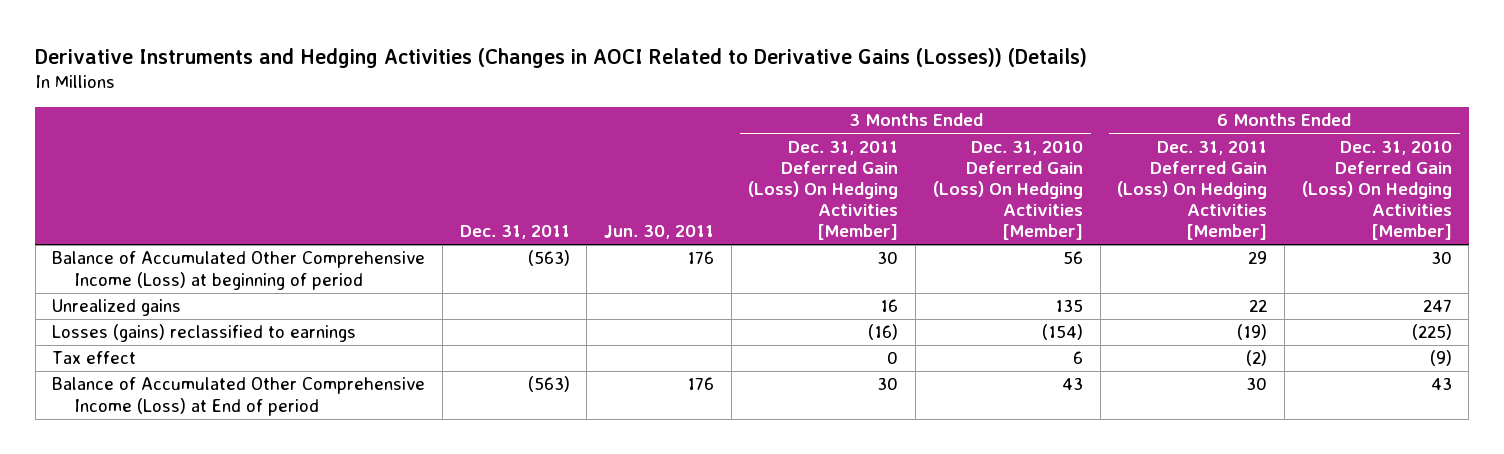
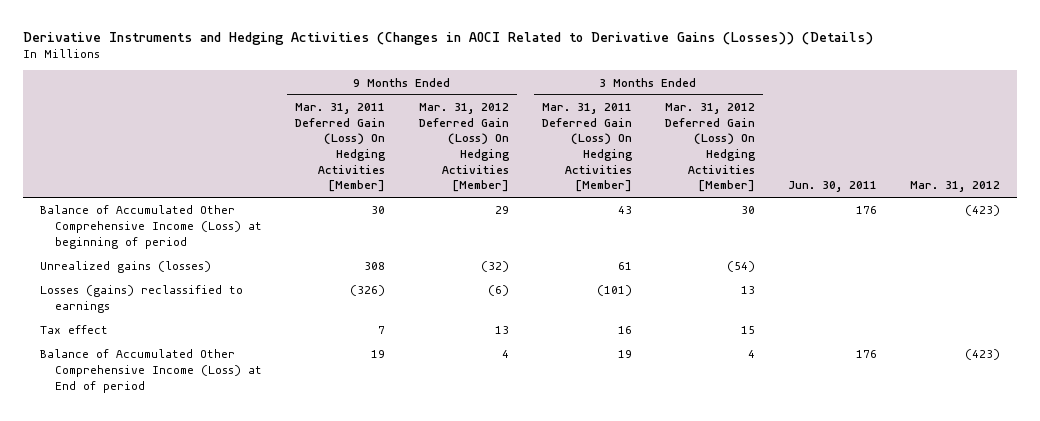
- | Dec. 31, 2011 | Jun. 30, 2011 | 3 Months Ended Dec. 31, 2011 Deferred Gain (Loss) On Hedging Activities [Member] | 3 Months Ended Dec. 31, 2010 Deferred Gain (Loss) On Hedging Activities [Member] | 6 Months Ended Dec. 31, 2011 Deferred Gain (Loss) On Hedging Activities [Member] | 6 Months Ended Dec. 31, 2010 Deferred Gain (Loss) On Hedging Activities [Member]
+ | 9 Months Ended Mar. 31, 2011 Deferred Gain (Loss) On Hedging Activities [Member] | 9 Months Ended Mar. 31, 2012 Deferred Gain (Loss) On Hedging Activities [Member] | 3 Months Ended Mar. 31, 2011 Deferred Gain (Loss) On Hedging Activities [Member] | 3 Months Ended Mar. 31, 2012 Deferred Gain (Loss) On Hedging Activities [Member] | Jun. 30, 2011 | Mar. 31, 2012
- Unrealized gains | | | 16 | 135 | 22 | 247
+ Unrealized gains (losses) | 308 | (32) | 61 | (54) | |

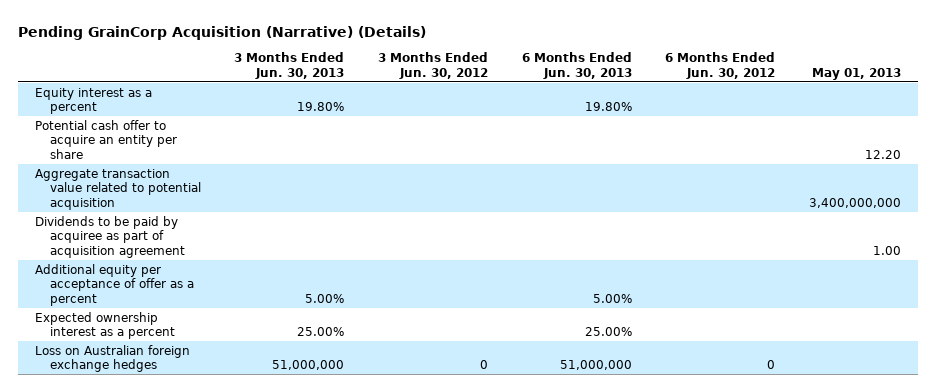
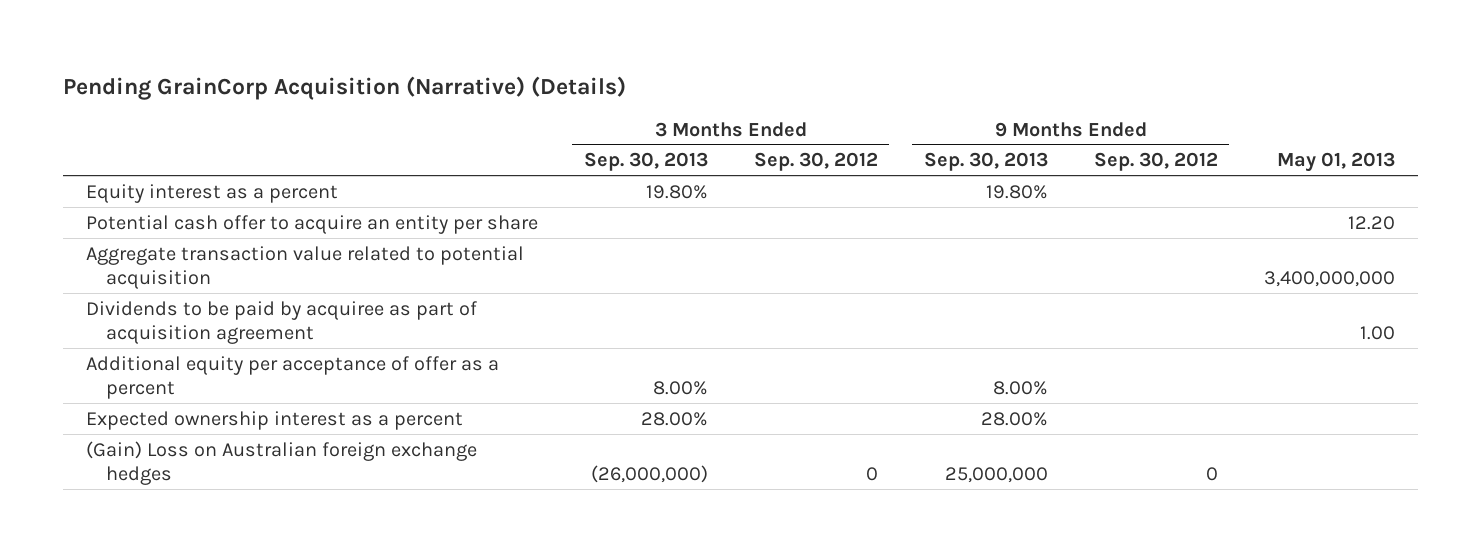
- | 3 Months Ended Jun. 30, 2013 | 3 Months Ended Jun. 30, 2012 | 6 Months Ended Jun. 30, 2013 | 6 Months Ended Jun. 30, 2012 | May 01, 2013
+ | 3 Months Ended Sep. 30, 2013 | 3 Months Ended Sep. 30, 2012 | 9 Months Ended Sep. 30, 2013 | 9 Months Ended Sep. 30, 2012 | May 01, 2013
- Loss on Australian foreign exchange hedges | 51,000,000 | 0 | 51,000,000 | 0 |
+ (Gain) Loss on Australian foreign exchange hedges | (26,000,000) | 0 | 25,000,000 | 0 |

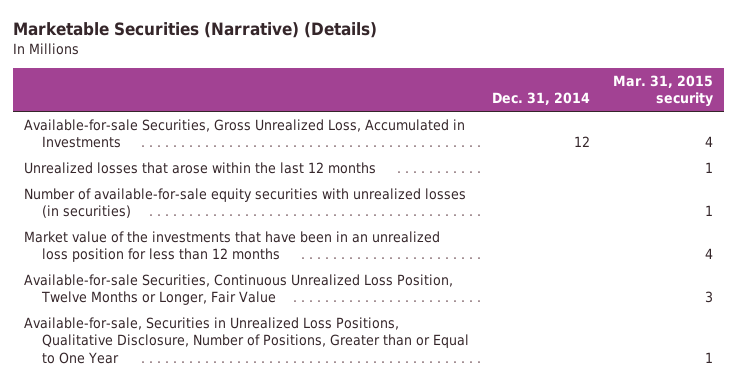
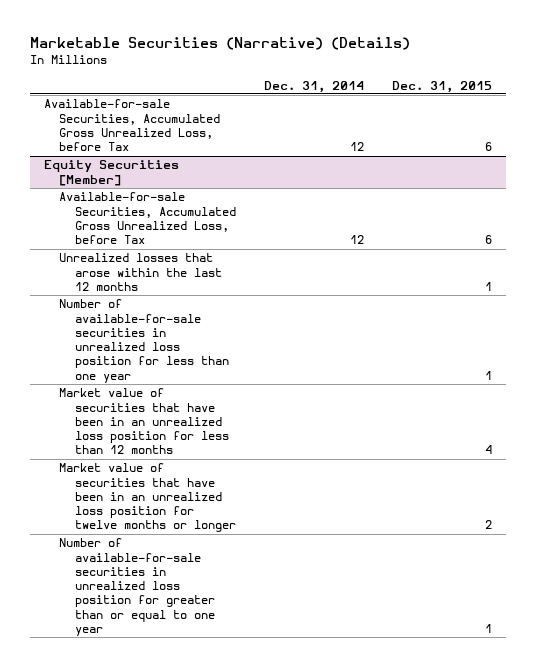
- | Dec. 31, 2014 | Mar. 31, 2015 security
+ | Dec. 31, 2014 | Dec. 31, 2015
- Available-for-sale Securities, Gross Unrealized Loss, Accumulated in Investments | 12 | 4
- Unrealized losses that arose within the last 12 months | | 1
- Number of available-for-sale equity securities with unrealized losses (in securities) | | 1
- Market value of the investments that have been in an unrealized loss position for less than 12 months | | 4
- Available-for-sale Securities, Continuous Unrealized Loss Position, Twelve Months or Longer, Fair Value | | 3
- Available-for-sale, Securities in Unrealized Loss Positions, Qualitative Disclosure, Number of Positions, Greater than or Equal to One Year | | 1
+ Available-for-sale Securities, Accumulated Gross Unrealized Loss, before Tax | 12 | 6
+ Equity Securities [Member]
+ Available-for-sale Securities, Accumulated Gross Unrealized Loss, before Tax | 12 | 6
+ Unrealized losses that arose within the last 12 months | | 1
+ Number of available-for-sale securities in unrealized loss position for less than one year | | 1
+ Market value of securities that have been in an unrealized loss position for less than 12 months | | 4
+ Market value of securities that have been in an unrealized loss position for twelve months or longer | | 2
+ Number of available-for-sale securities in unrealized loss position for greater than or equal to one year | | 1

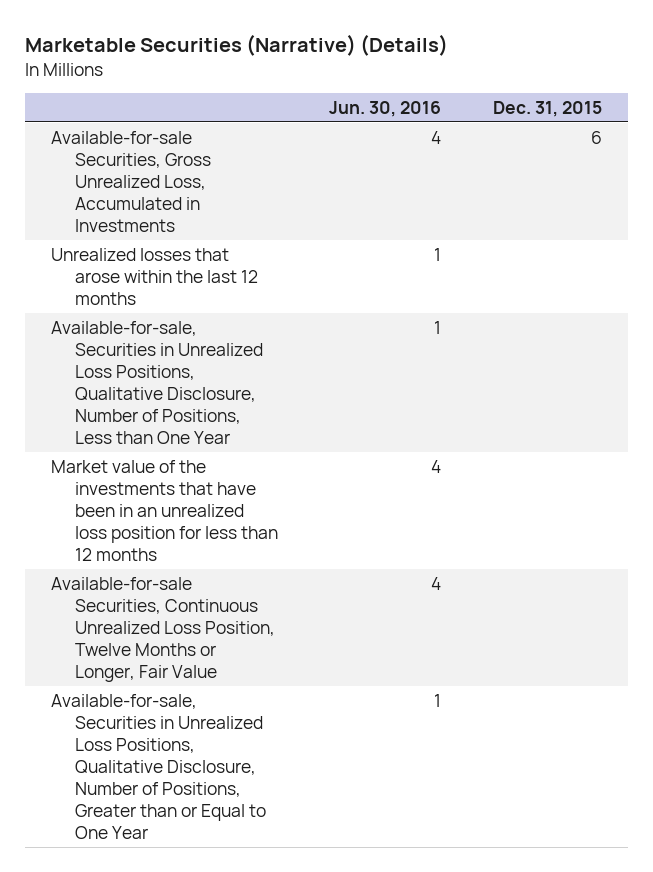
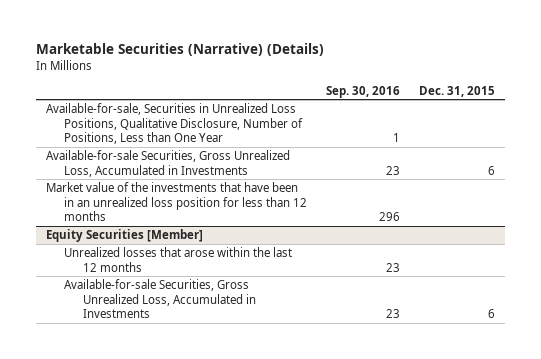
- | Jun. 30, 2016 | Dec. 31, 2015
+ | Sep. 30, 2016 | Dec. 31, 2015
- Unrealized losses that arose within the last 12 months | 1 |
moved down: Available-for-sale Securities, Gross Unrealized Loss, Accumulated in Investments | 23 | 6
- Available-for-sale Securities, Continuous Unrealized Loss Position, Twelve Months or Longer, Fair Value | 4 |
- Available-for-sale, Securities in Unrealized Loss Positions, Qualitative Disclosure, Number of Positions, Greater than or Equal to One Year | 1 |
+ Equity Securities [Member]
+ Unrealized losses that arose within the last 12 months | 23 |
+ Available-for-sale Securities, Gross Unrealized Loss, Accumulated in Investments | 23 | 6

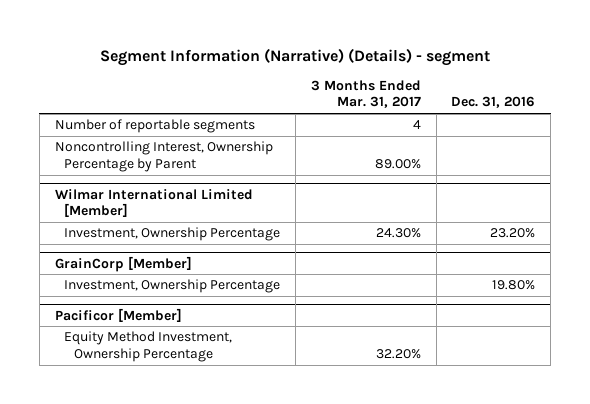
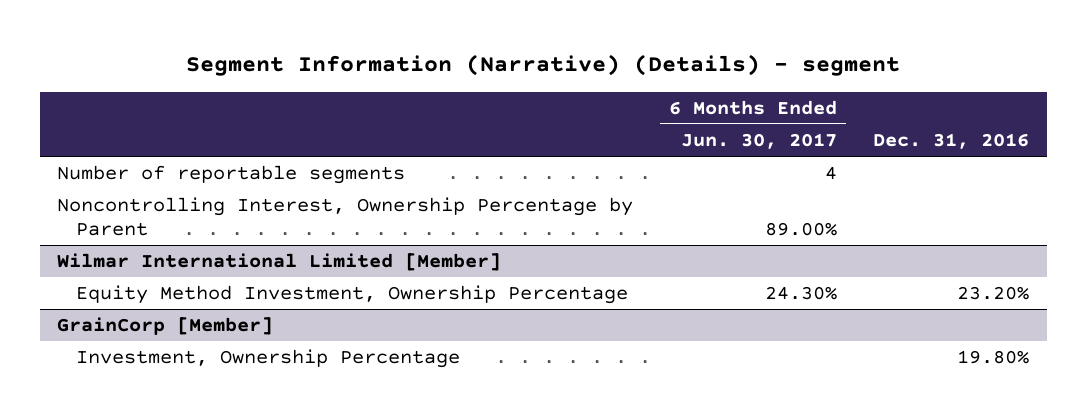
- | 3 Months Ended Mar. 31, 2017 | Dec. 31, 2016
+ | 6 Months Ended Jun. 30, 2017 | Dec. 31, 2016
@ Wilmar International Limited [Member]
- Investment, Ownership Percentage | 24.30% | 23.20%
+ Equity Method Investment, Ownership Percentage | 24.30% | 23.20%
- Pacificor [Member]
- Equity Method Investment, Ownership Percentage | 32.20% |

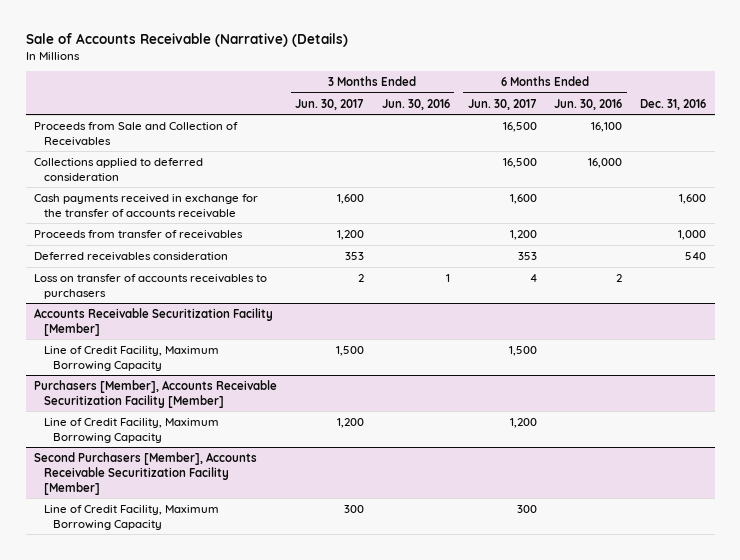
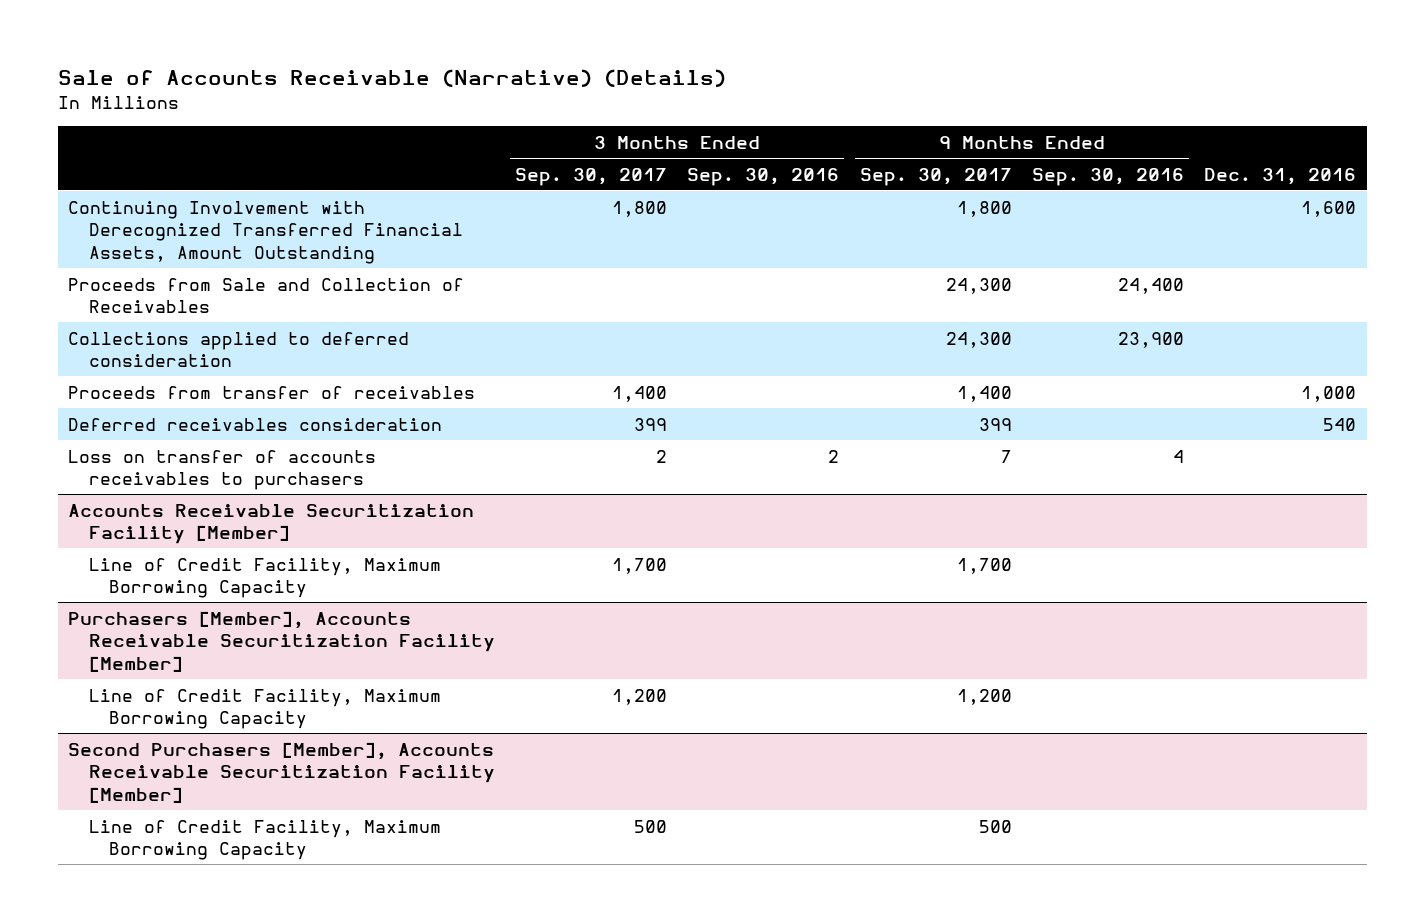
- | 3 Months Ended Jun. 30, 2017 | 3 Months Ended Jun. 30, 2016 | 6 Months Ended Jun. 30, 2017 | 6 Months Ended Jun. 30, 2016 | Dec. 31, 2016
+ | 3 Months Ended Sep. 30, 2017 | 3 Months Ended Sep. 30, 2016 | 9 Months Ended Sep. 30, 2017 | 9 Months Ended Sep. 30, 2016 | Dec. 31, 2016
+ Continuing Involvement with Derecognized Transferred Financial Assets, Amount Outstanding | 1,800 | | 1,800 | | 1,600
- Cash payments received in exchange for the transfer of accounts receivable | 1,600 | | 1,600 | | 1,600

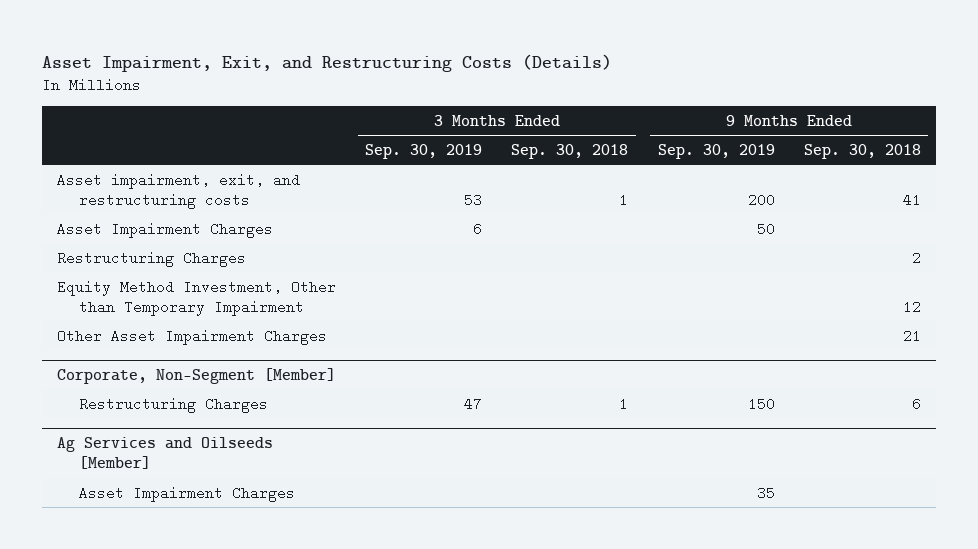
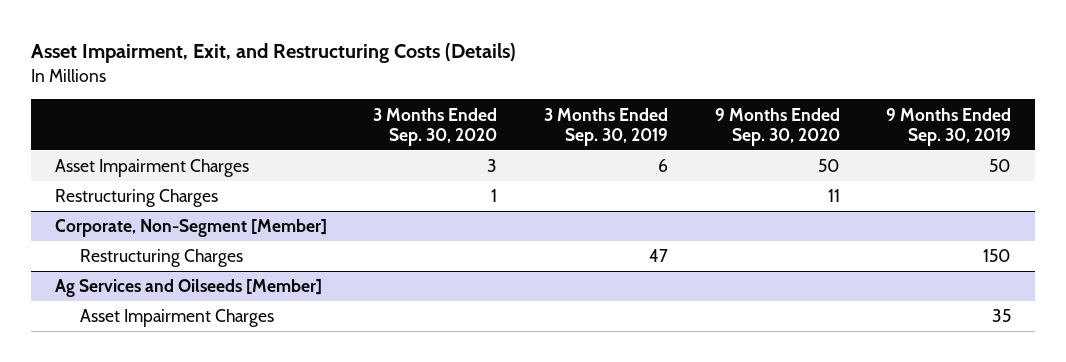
- | 3 Months Ended Sep. 30, 2019 | 3 Months Ended Sep. 30, 2018 | 9 Months Ended Sep. 30, 2019 | 9 Months Ended Sep. 30, 2018
+ | 3 Months Ended Sep. 30, 2020 | 3 Months Ended Sep. 30, 2019 | 9 Months Ended Sep. 30, 2020 | 9 Months Ended Sep. 30, 2019
- Asset impairment, exit, and restructuring costs | 53 | 1 | 200 | 41
- Equity Method Investment, Other than Temporary Impairment | | | | 12
- Other Asset Impairment Charges | | | | 21

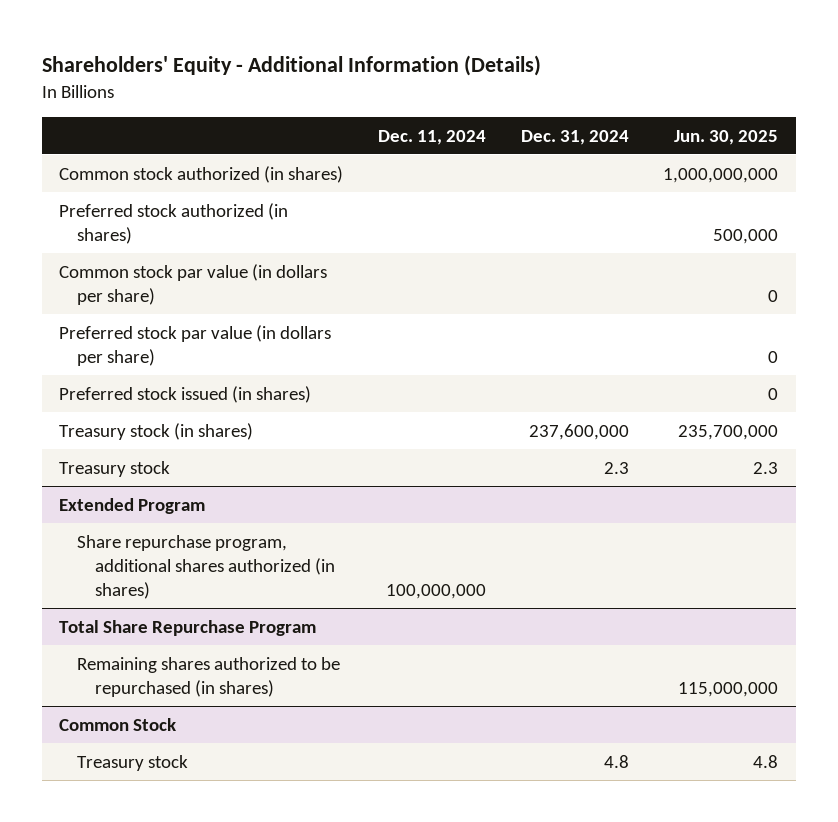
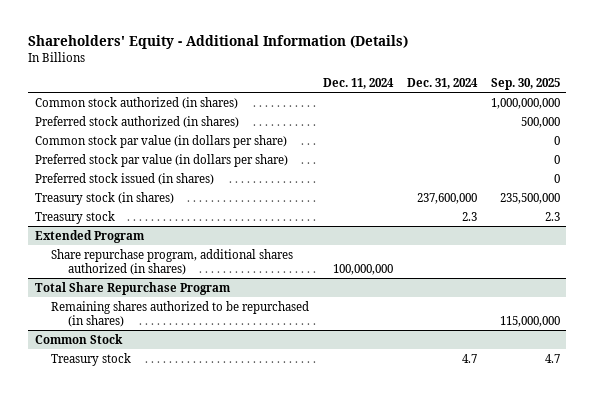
- | Dec. 11, 2024 | Dec. 31, 2024 | Jun. 30, 2025
+ | Dec. 11, 2024 | Dec. 31, 2024 | Sep. 30, 2025
@ Common Stock
- Treasury stock | | 4.8 | 4.8
+ Treasury stock | | 4.7 | 4.7

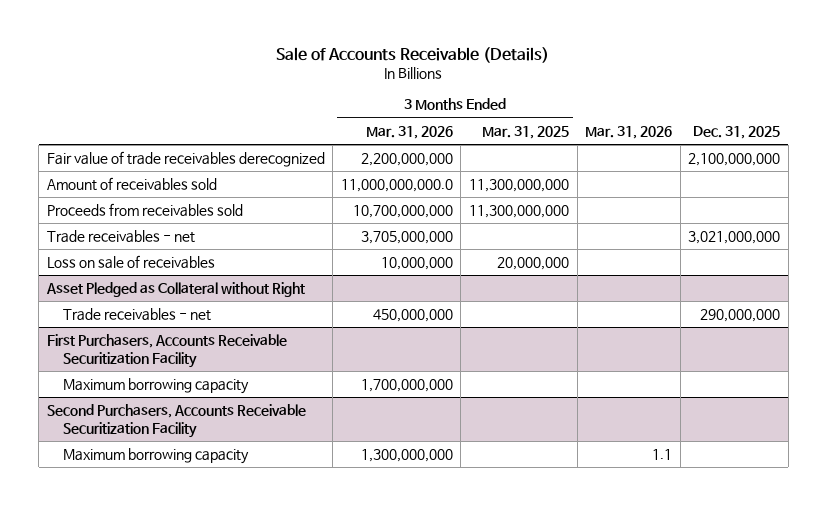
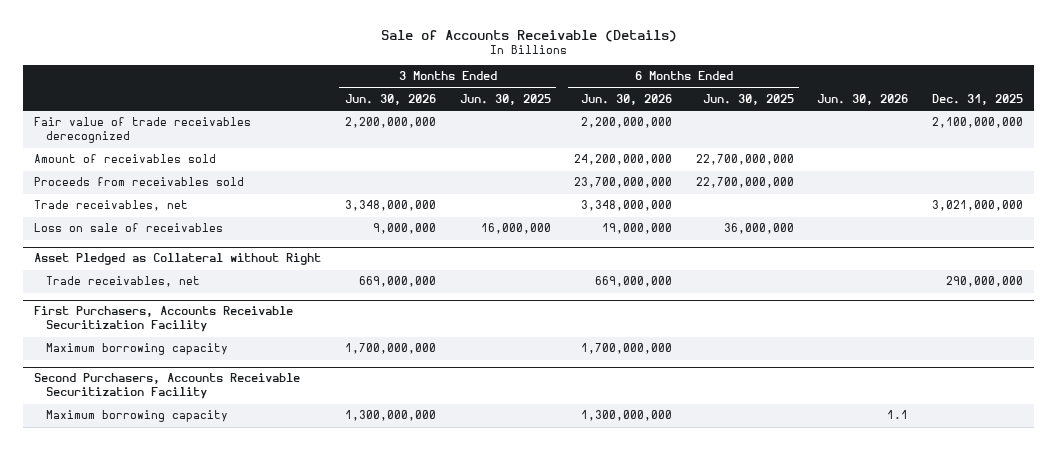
- | 3 Months Ended Mar. 31, 2026 | 3 Months Ended Mar. 31, 2025 | Mar. 31, 2026 | Dec. 31, 2025
+ | 3 Months Ended Jun. 30, 2026 | 3 Months Ended Jun. 30, 2025 | 6 Months Ended Jun. 30, 2026 | 6 Months Ended Jun. 30, 2025 | Jun. 30, 2026 | Dec. 31, 2025
- Trade receivables - net | 3,705,000,000 | | | 3,021,000,000
+ Trade receivables, net | 3,348,000,000 | | 3,348,000,000 | | | 3,021,000,000
@ Asset Pledged as Collateral without Right
- Trade receivables - net | 450,000,000 | | | 290,000,000
+ Trade receivables, net | 669,000,000 | | 669,000,000 | | | 290,000,000

